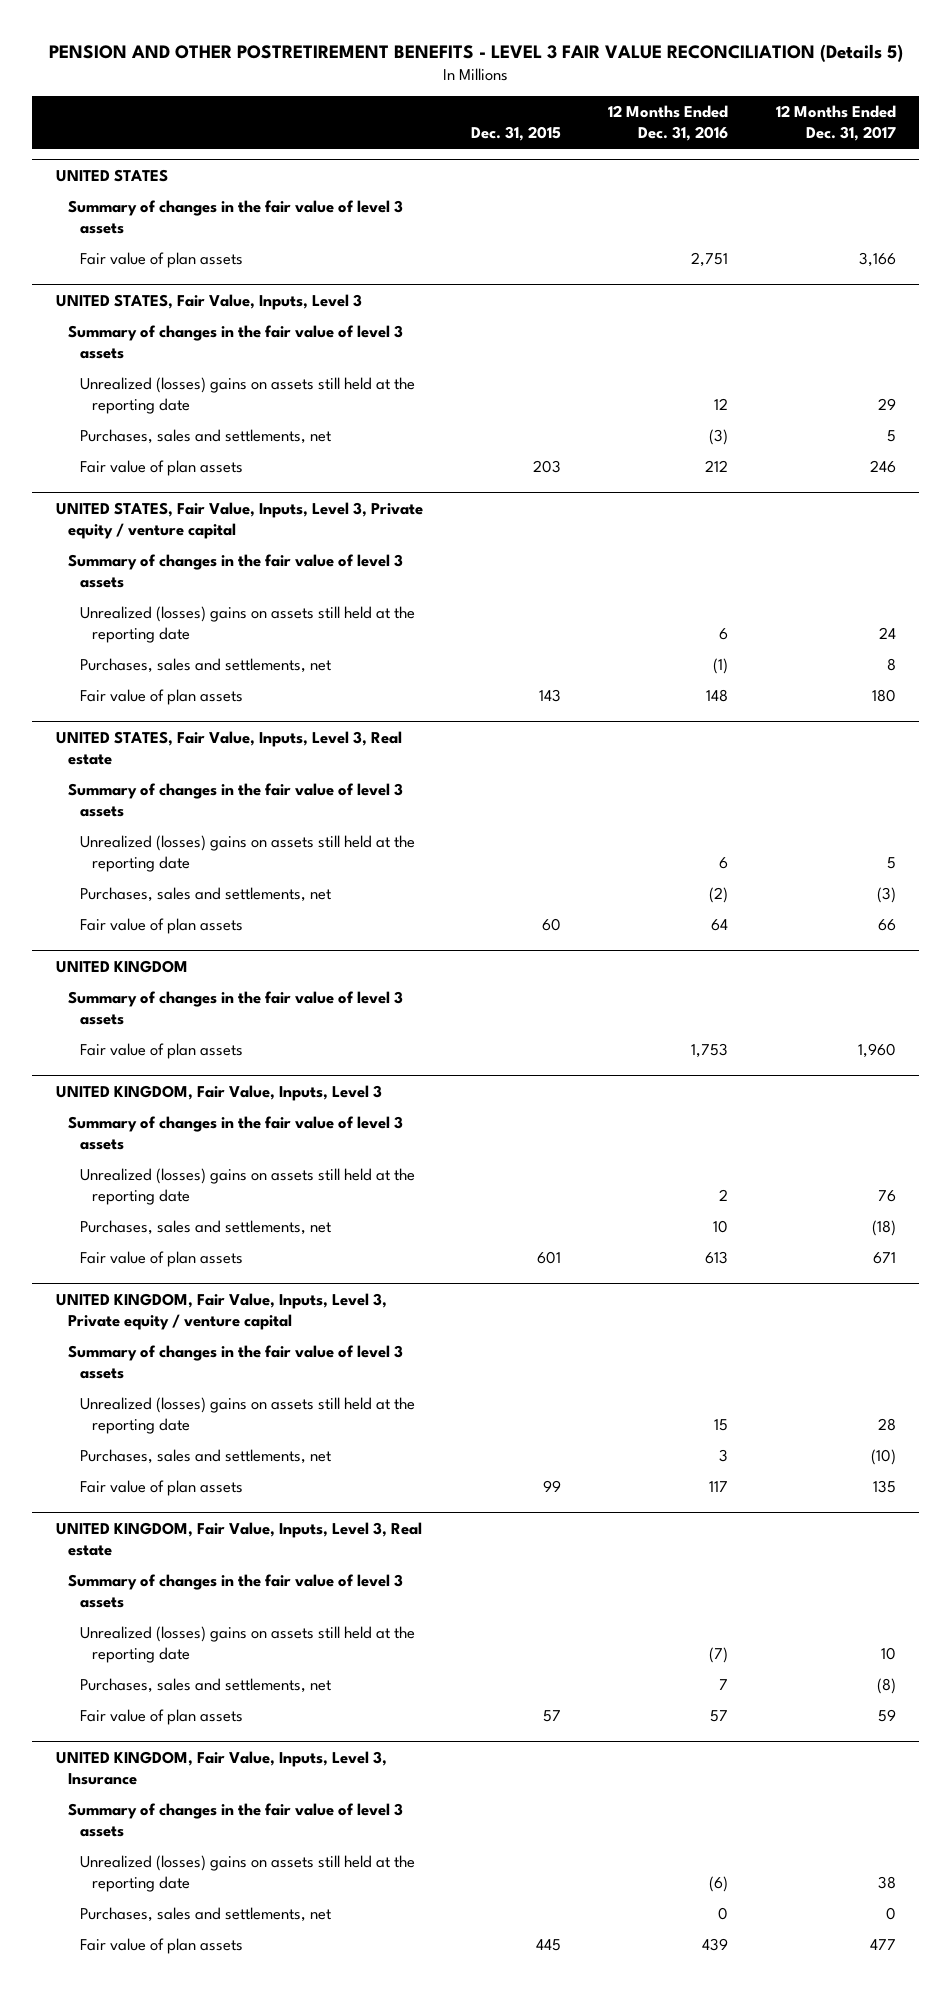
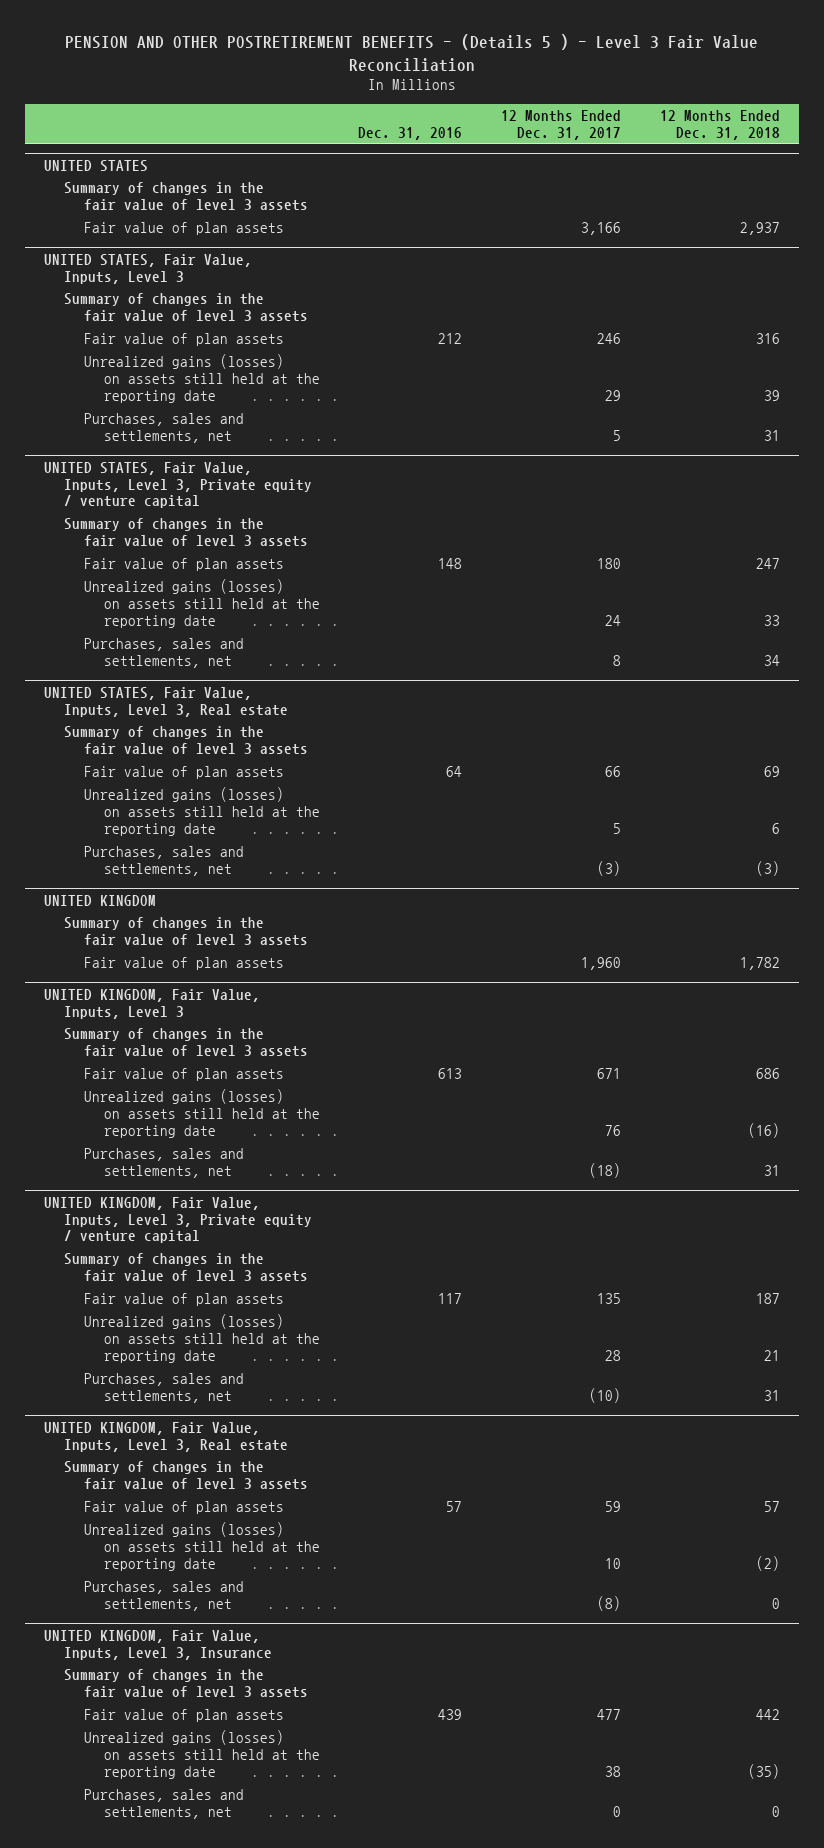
- PENSION AND OTHER POSTRETIREMENT BENEFITS - LEVEL 3 FAIR VALUE RECONCILIATION (Details 5)
+ PENSION AND OTHER POSTRETIREMENT BENEFITS - (Details 5 ) - Level 3 Fair Value Reconciliation
- | Dec. 31, 2015 | 12 Months Ended Dec. 31, 2016 | 12 Months Ended Dec. 31, 2017
+ | Dec. 31, 2016 | 12 Months Ended Dec. 31, 2017 | 12 Months Ended Dec. 31, 2018
@ UNITED STATES, Fair Value, Inputs, Level 3
- Unrealized (losses) gains on assets still held at the reporting date | | 12 | 29
+ Unrealized gains (losses) on assets still held at the reporting date | | 29 | 39
moved down: Purchases, sales and settlements, net | | 5 | 31
@ UNITED STATES, Fair Value, Inputs, Level 3, Private equity / venture capital
- Unrealized (losses) gains on assets still held at the reporting date | | 6 | 24
+ Unrealized gains (losses) on assets still held at the reporting date | | 24 | 33
moved down: Purchases, sales and settlements, net | | 8 | 34
@ UNITED STATES, Fair Value, Inputs, Level 3, Real estate
- Unrealized (losses) gains on assets still held at the reporting date | | 6 | 5
+ Unrealized gains (losses) on assets still held at the reporting date | | 5 | 6
moved down: Purchases, sales and settlements, net | | (3) | (3)
@ UNITED KINGDOM, Fair Value, Inputs, Level 3
- Unrealized (losses) gains on assets still held at the reporting date | | 2 | 76
+ Unrealized gains (losses) on assets still held at the reporting date | | 76 | (16)
moved down: Purchases, sales and settlements, net | | (18) | 31
@ UNITED KINGDOM, Fair Value, Inputs, Level 3, Private equity / venture capital
- Unrealized (losses) gains on assets still held at the reporting date | | 15 | 28
+ Unrealized gains (losses) on assets still held at the reporting date | | 28 | 21
moved down: Purchases, sales and settlements, net | | (10) | 31
@ UNITED KINGDOM, Fair Value, Inputs, Level 3, Real estate
- Unrealized (losses) gains on assets still held at the reporting date | | (7) | 10
+ Unrealized gains (losses) on assets still held at the reporting date | | 10 | (2)
moved down: Purchases, sales and settlements, net | | (8) | 0
@ UNITED KINGDOM, Fair Value, Inputs, Level 3, Insurance
- Unrealized (losses) gains on assets still held at the reporting date | | (6) | 38
+ Unrealized gains (losses) on assets still held at the reporting date | | 38 | (35)
moved down: Purchases, sales and settlements, net | | 0 | 0

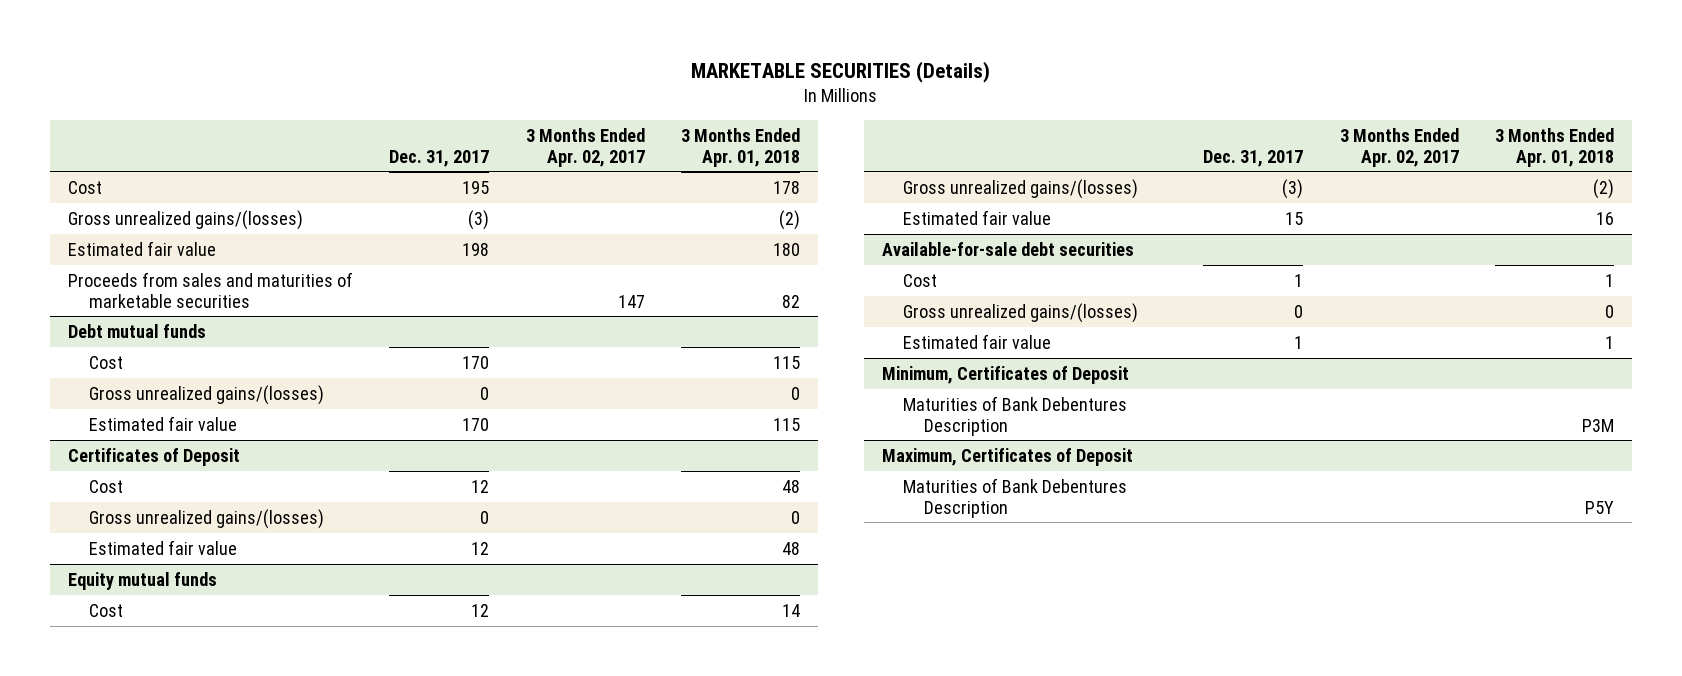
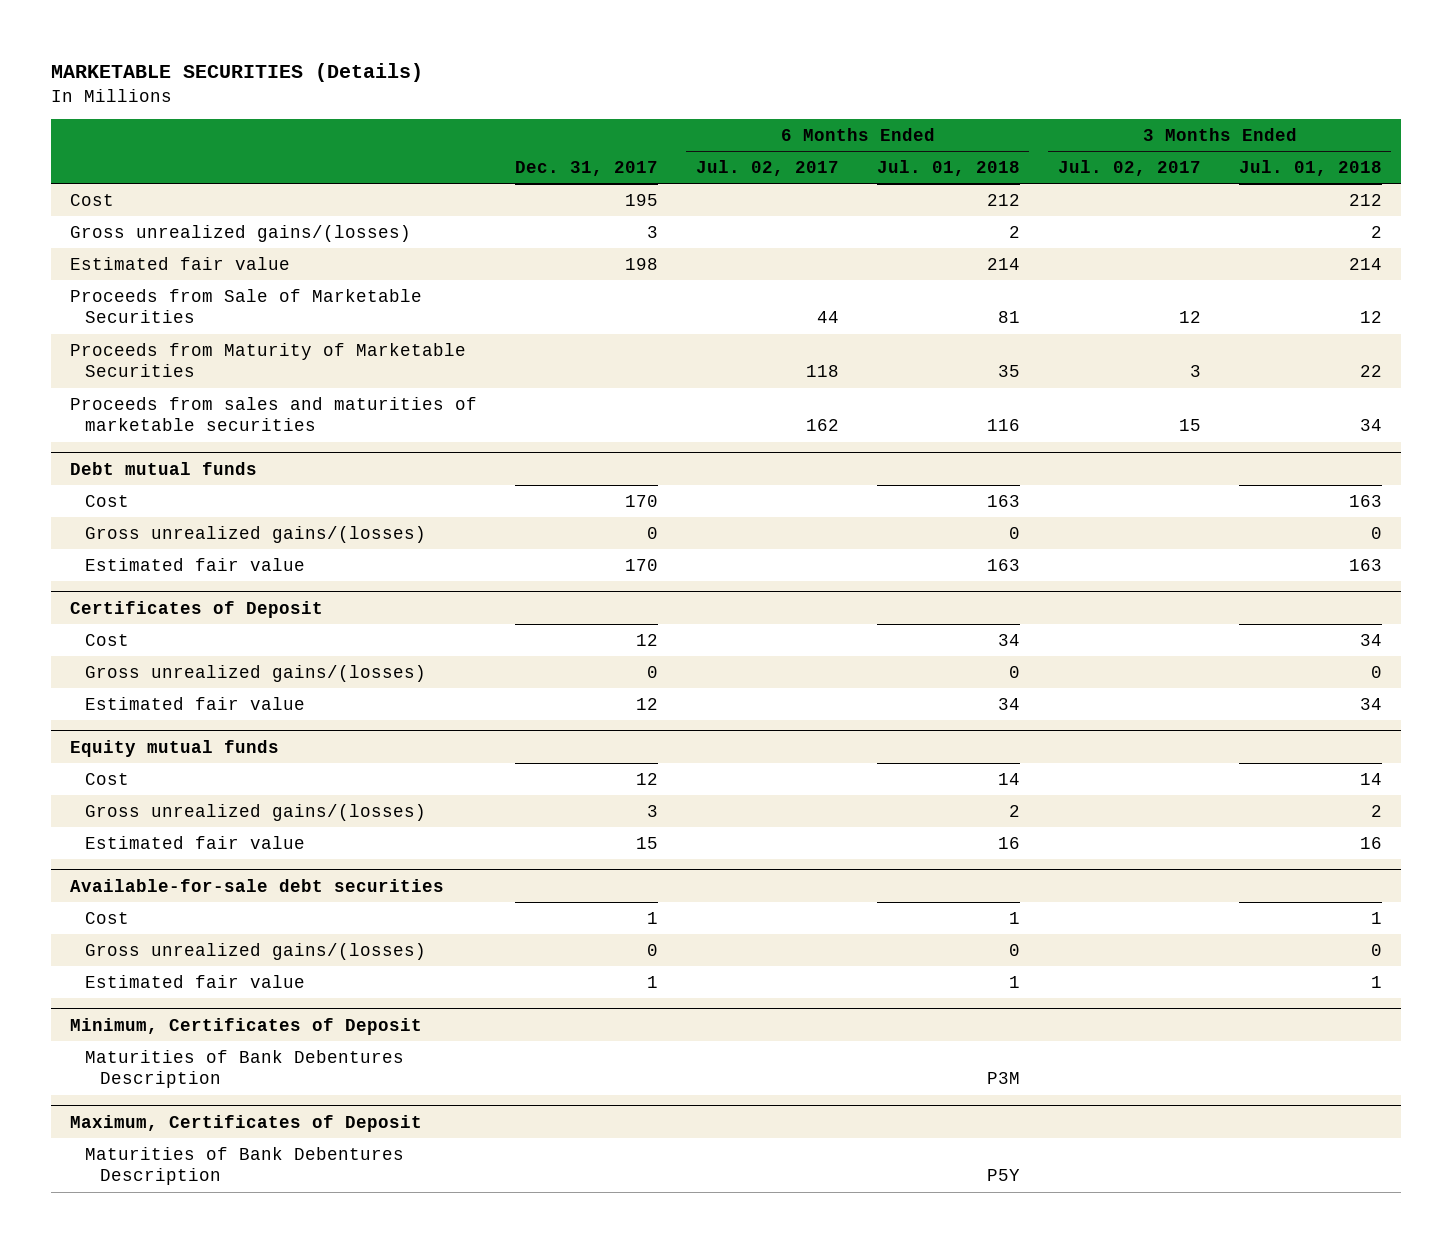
- | Dec. 31, 2017 | 3 Months Ended Apr. 02, 2017 | 3 Months Ended Apr. 01, 2018
+ | Dec. 31, 2017 | 6 Months Ended Jul. 02, 2017 | 6 Months Ended Jul. 01, 2018 | 3 Months Ended Jul. 02, 2017 | 3 Months Ended Jul. 01, 2018
- Gross unrealized gains/(losses) | (3) | | (2)
+ Gross unrealized gains/(losses) | 3 | | 2 | | 2
+ Proceeds from Sale of Marketable Securities | | 44 | 81 | 12 | 12
+ Proceeds from Maturity of Marketable Securities | | 118 | 35 | 3 | 22
@ Equity mutual funds
- Gross unrealized gains/(losses) | (3) | | (2)
+ Gross unrealized gains/(losses) | 3 | | 2 | | 2

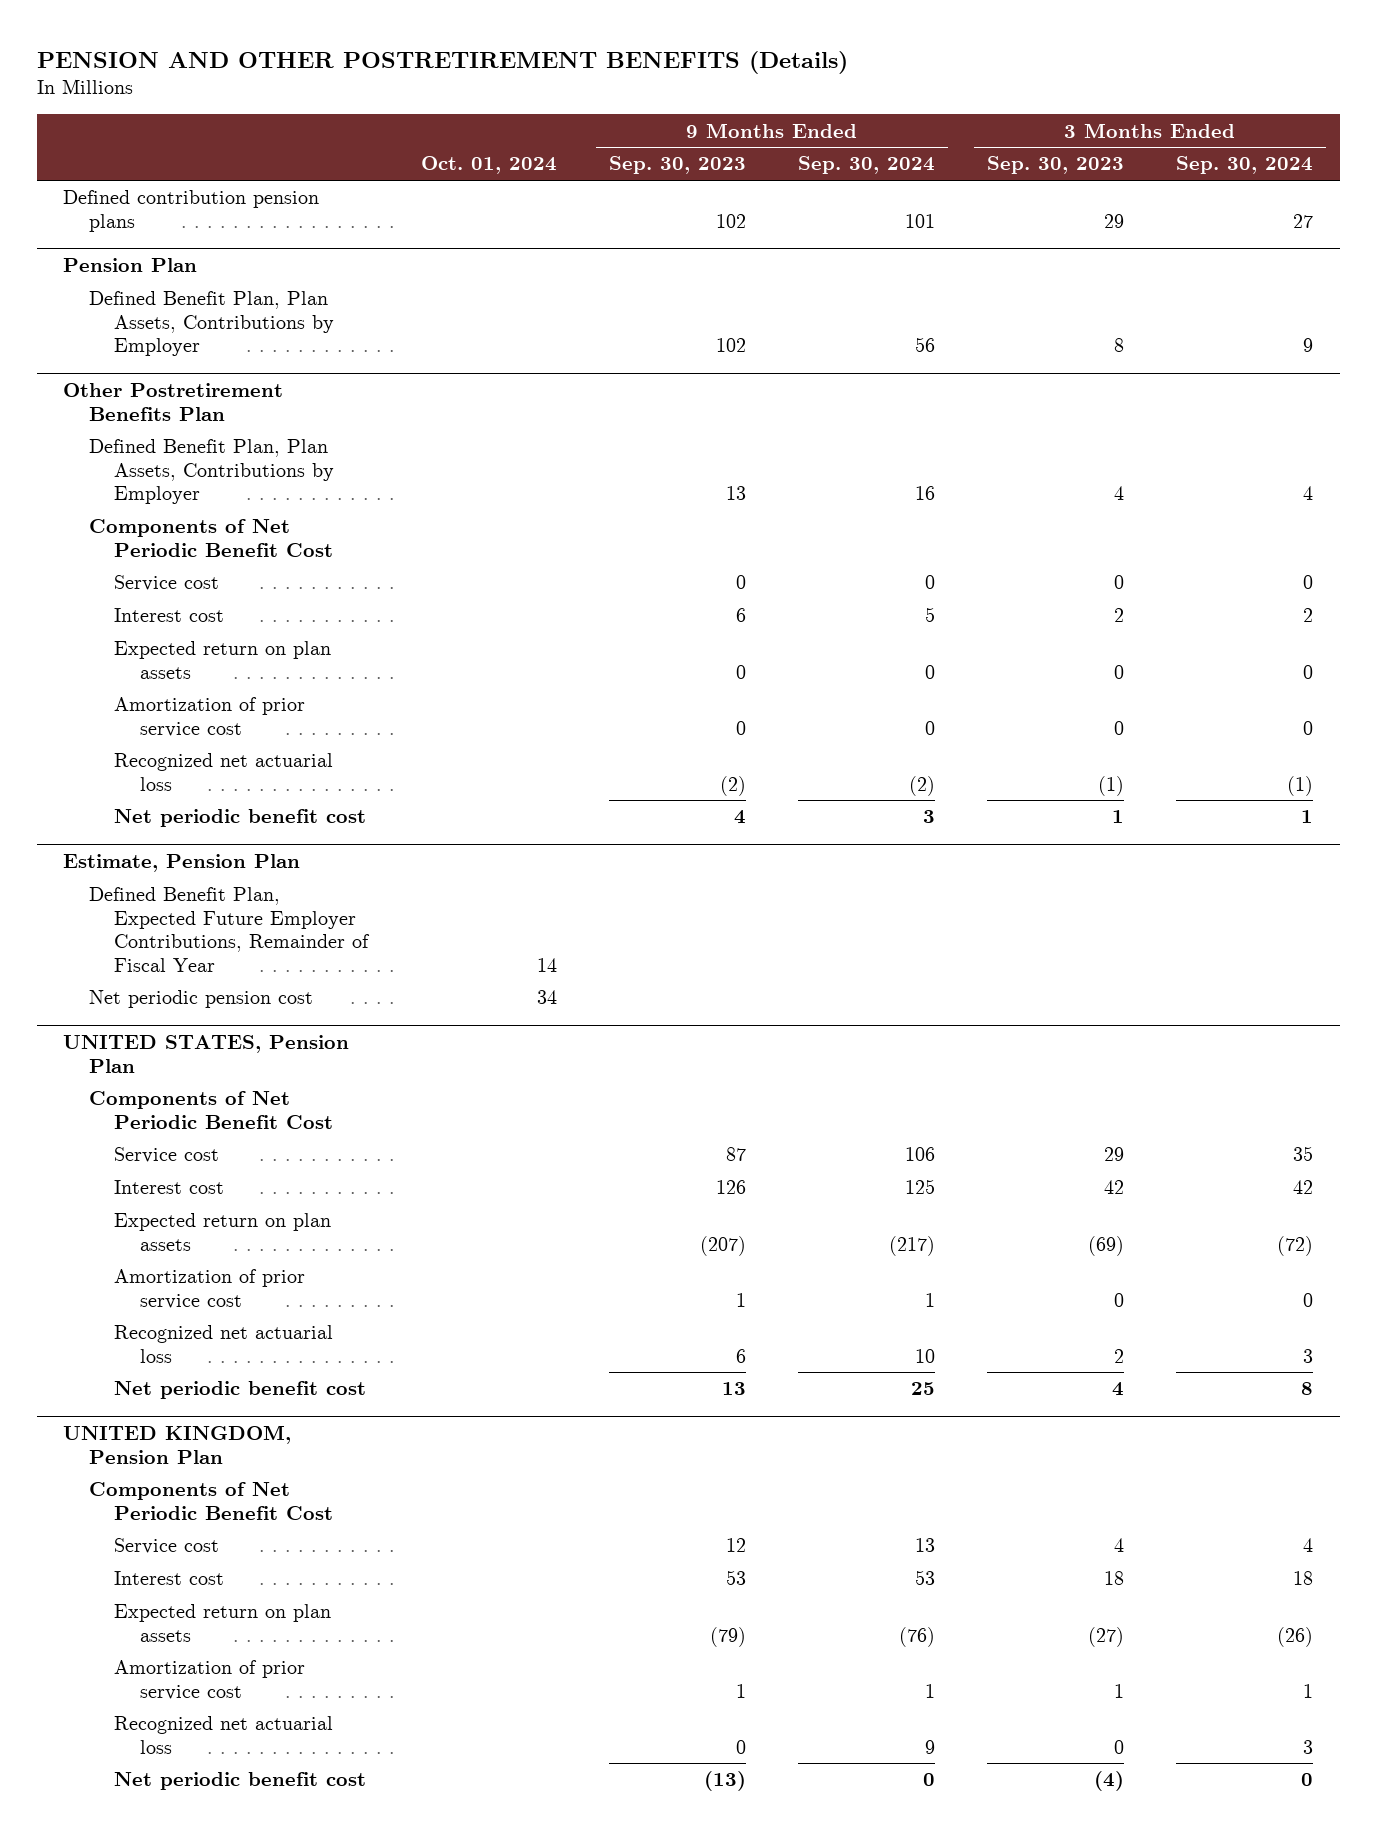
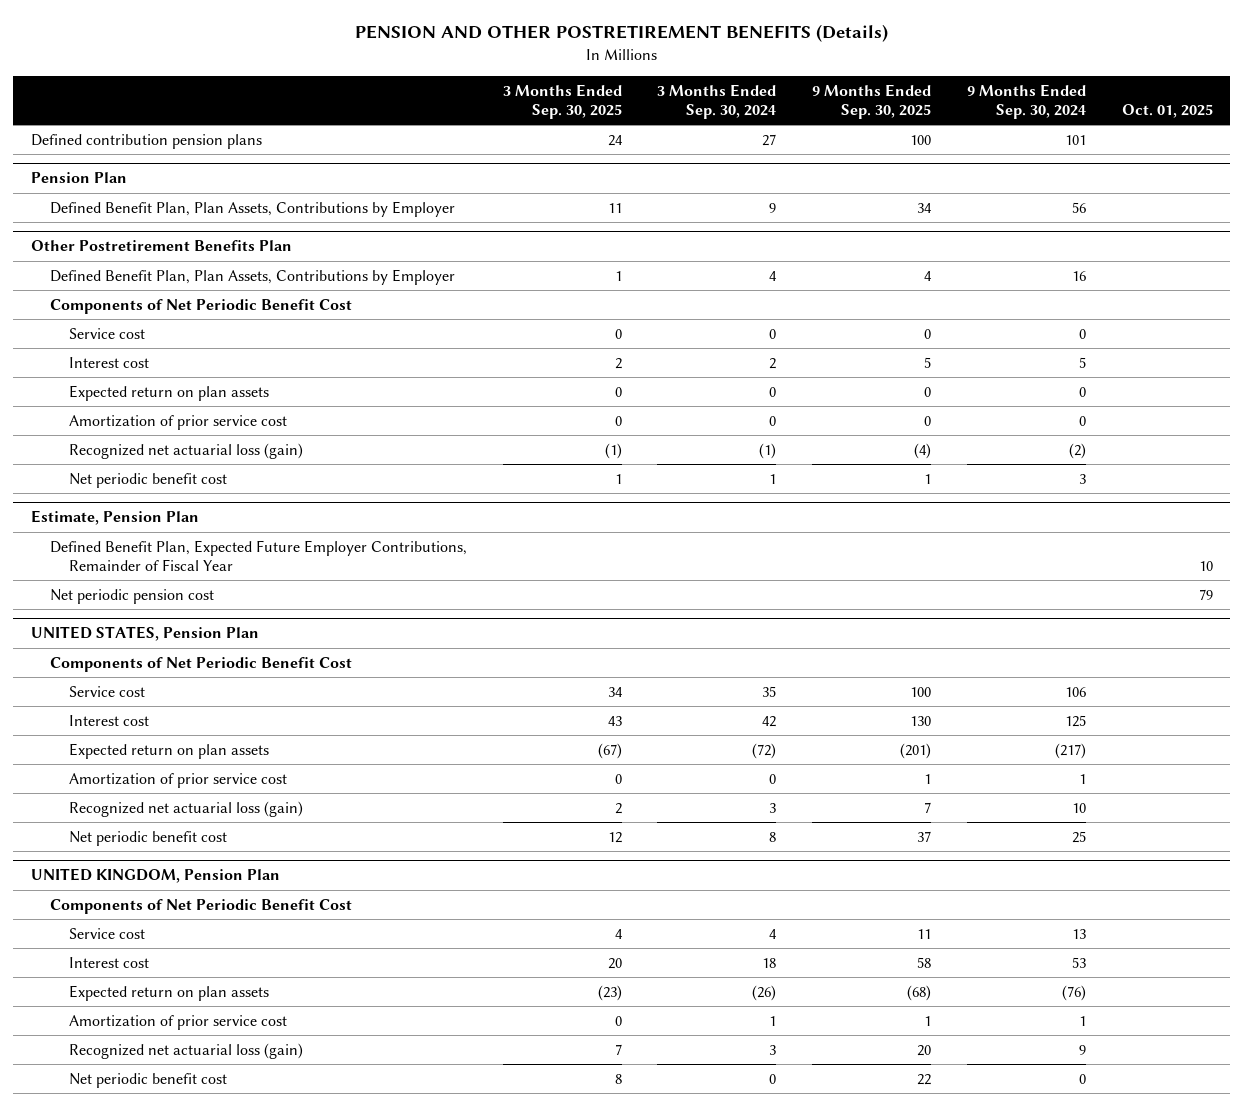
- | Oct. 01, 2024 | 9 Months Ended Sep. 30, 2023 | 9 Months Ended Sep. 30, 2024 | 3 Months Ended Sep. 30, 2023 | 3 Months Ended Sep. 30, 2024
+ | 3 Months Ended Sep. 30, 2025 | 3 Months Ended Sep. 30, 2024 | 9 Months Ended Sep. 30, 2025 | 9 Months Ended Sep. 30, 2024 | Oct. 01, 2025
@ Other Postretirement Benefits Plan
- Recognized net actuarial loss | | (2) | (2) | (1) | (1)
+ Recognized net actuarial loss (gain) | (1) | (1) | (4) | (2) |
@ UNITED STATES, Pension Plan
- Recognized net actuarial loss | | 6 | 10 | 2 | 3
+ Recognized net actuarial loss (gain) | 2 | 3 | 7 | 10 |
@ UNITED KINGDOM, Pension Plan
- Recognized net actuarial loss | | 0 | 9 | 0 | 3
+ Recognized net actuarial loss (gain) | 7 | 3 | 20 | 9 |

